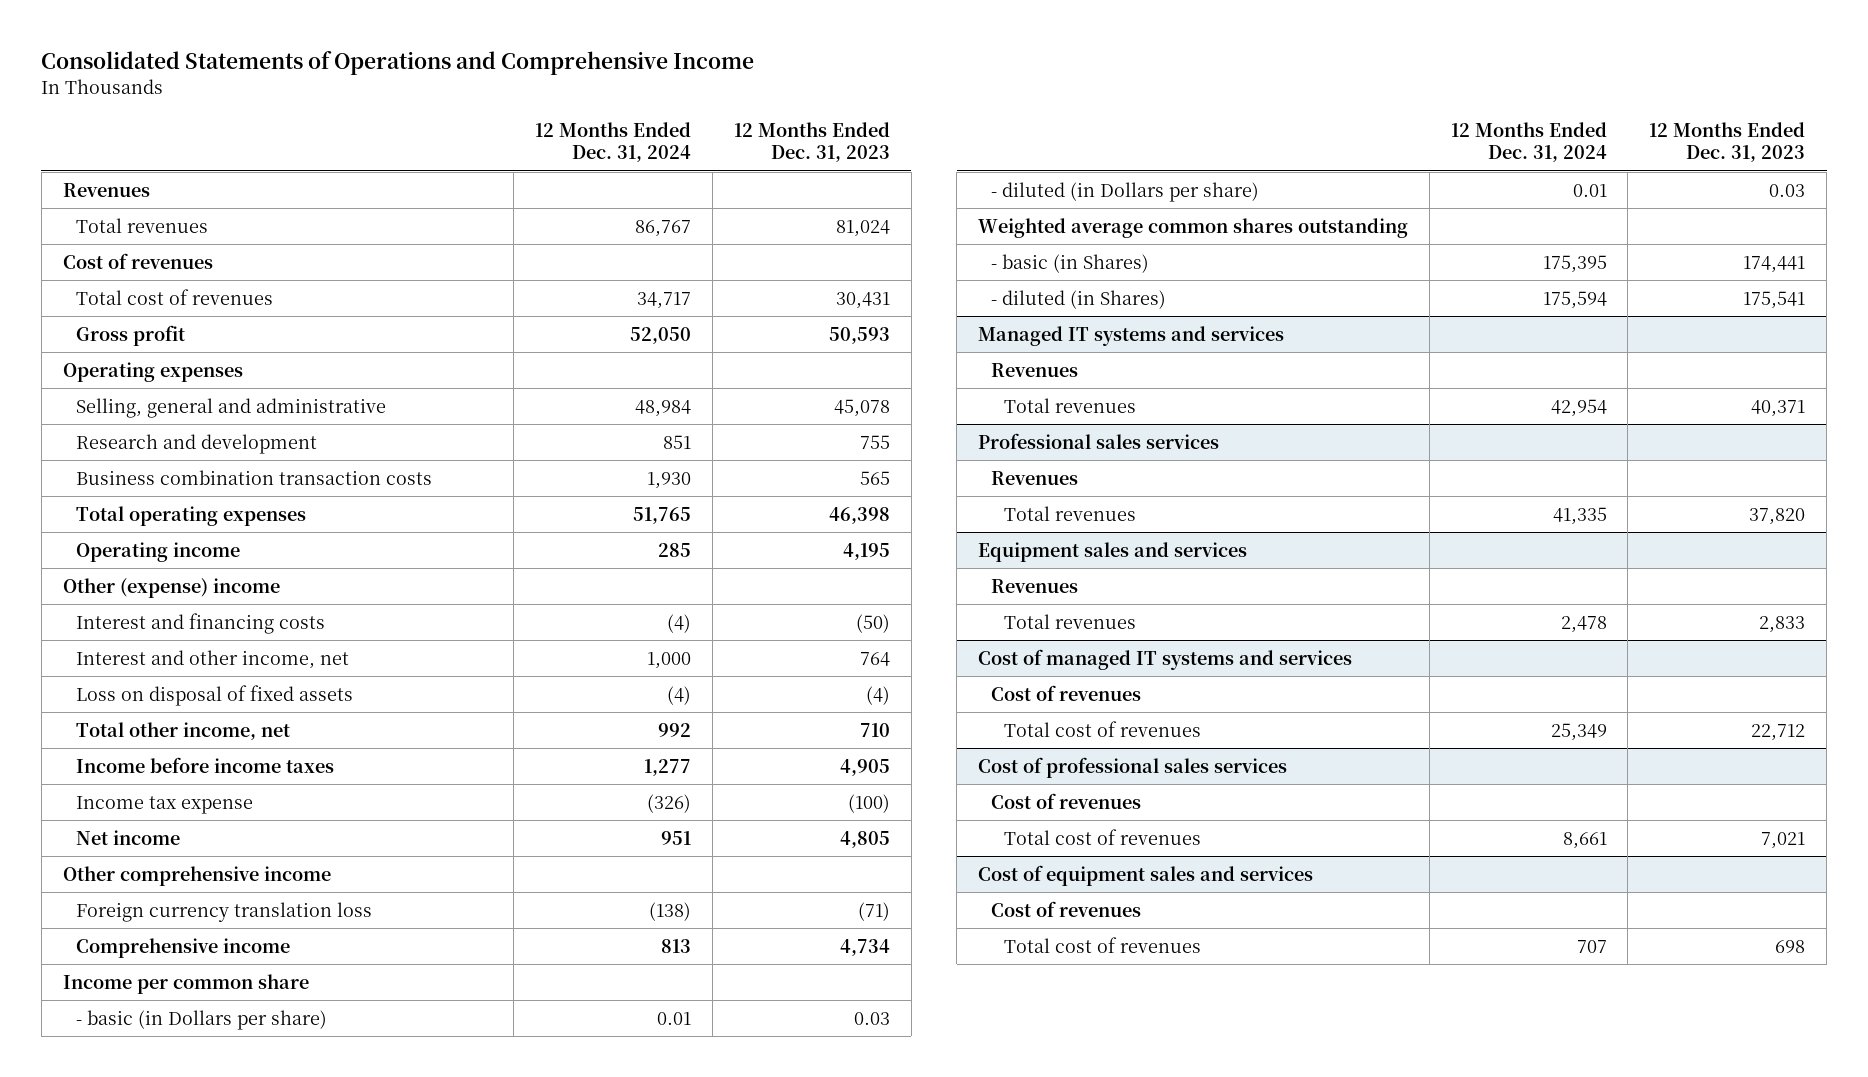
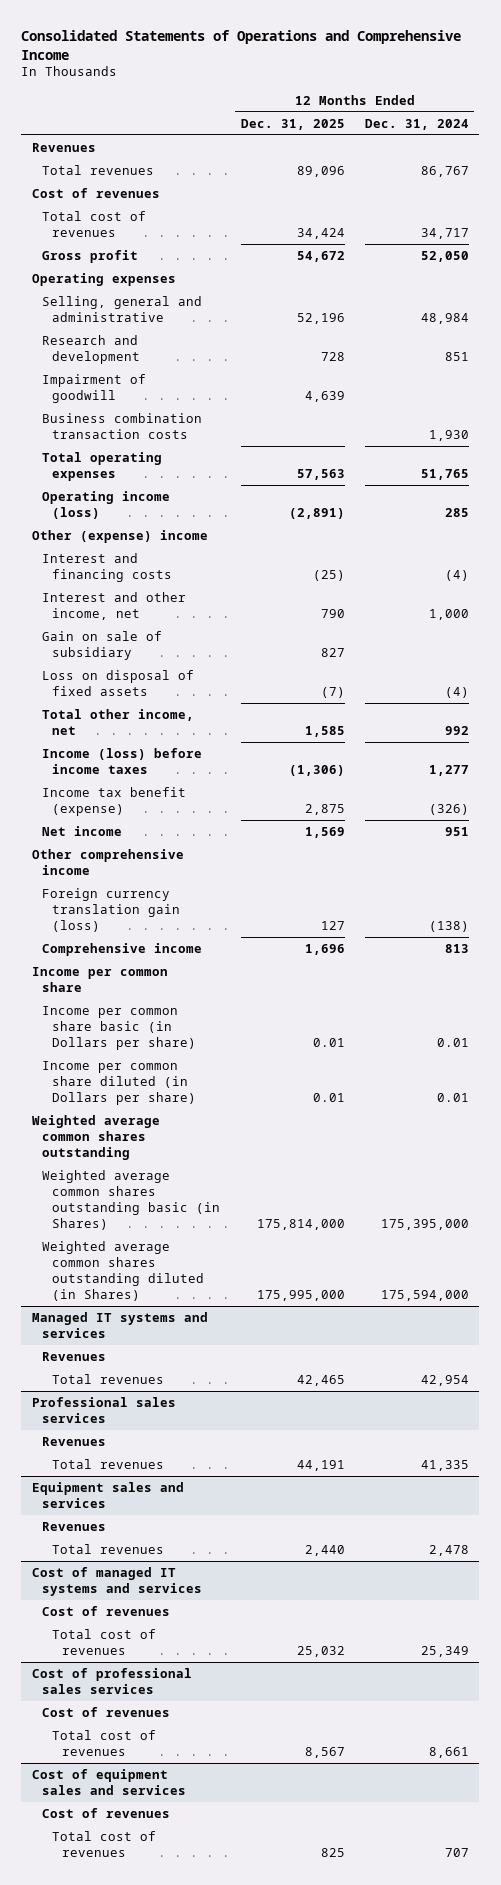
- | 12 Months Ended Dec. 31, 2024 | 12 Months Ended Dec. 31, 2023
+ | 12 Months Ended Dec. 31, 2025 | 12 Months Ended Dec. 31, 2024
+ Impairment of goodwill | 4,639 |
- Operating income | 285 | 4,195
+ Operating income (loss) | (2,891) | 285
+ Gain on sale of subsidiary | 827 |
- Income before income taxes | 1,277 | 4,905
- Income tax expense | (326) | (100)
+ Income (loss) before income taxes | (1,306) | 1,277
+ Income tax benefit (expense) | 2,875 | (326)
- Foreign currency translation loss | (138) | (71)
+ Foreign currency translation gain (loss) | 127 | (138)
- - basic (in Dollars per share) | 0.01 | 0.03
- - diluted (in Dollars per share) | 0.01 | 0.03
+ Income per common share basic (in Dollars per share) | 0.01 | 0.01
+ Income per common share diluted (in Dollars per share) | 0.01 | 0.01
- - basic (in Shares) | 175,395 | 174,441
- - diluted (in Shares) | 175,594 | 175,541
+ Weighted average common shares outstanding basic (in Shares) | 175,814,000 | 175,395,000
+ Weighted average common shares outstanding diluted (in Shares) | 175,995,000 | 175,594,000

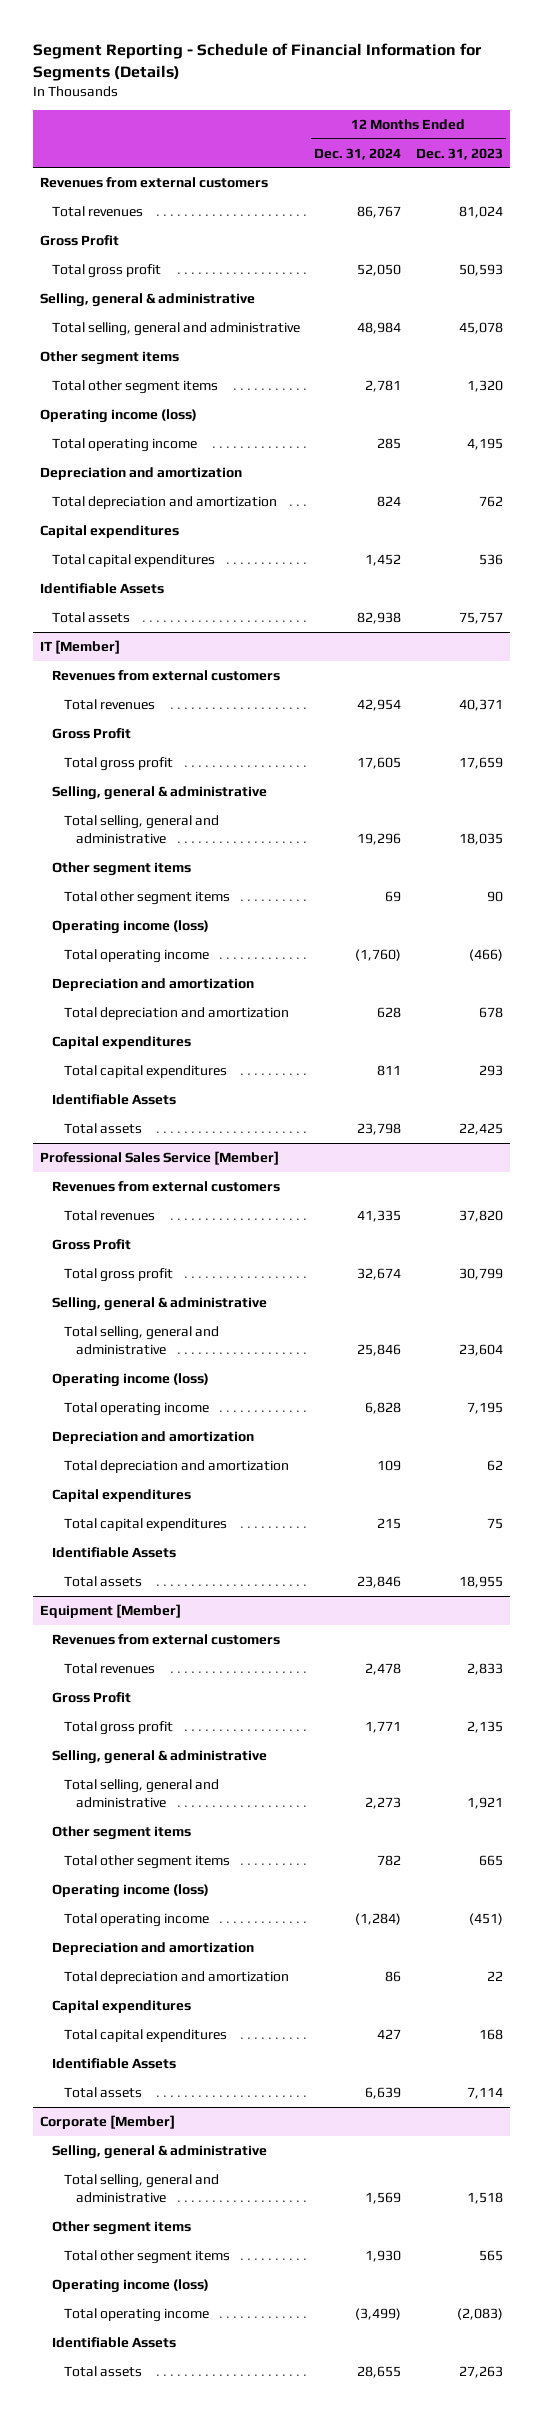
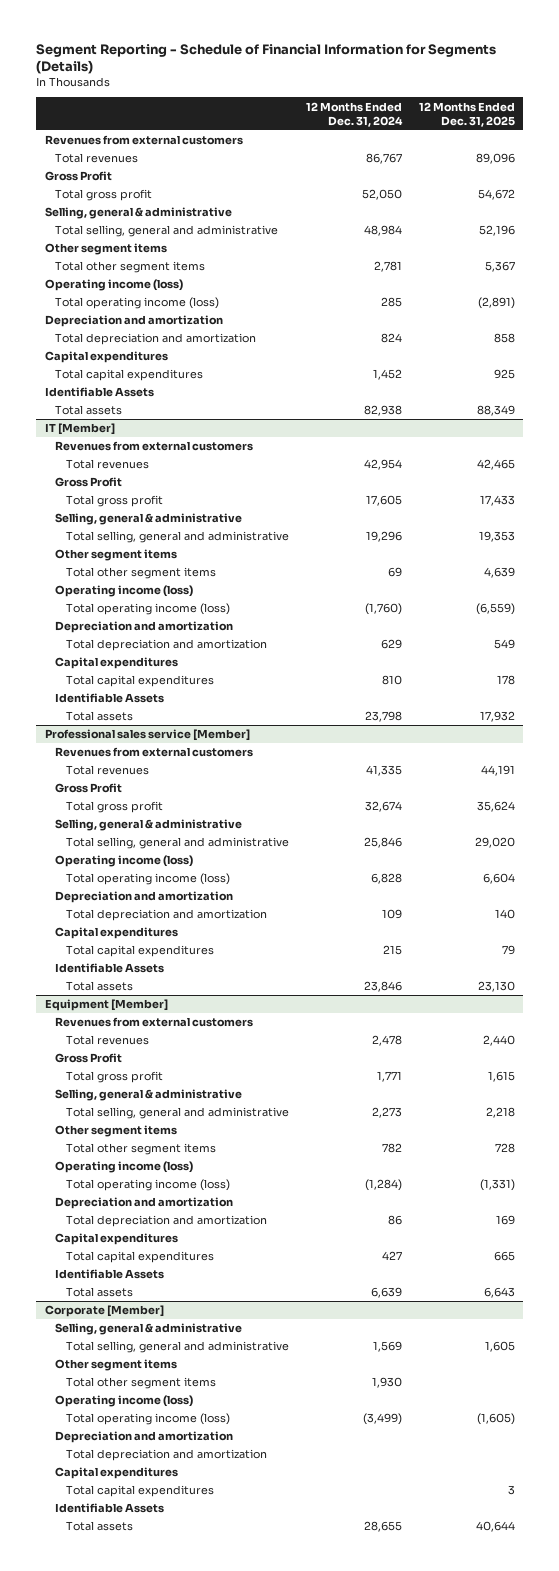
- | 12 Months Ended Dec. 31, 2024 | 12 Months Ended Dec. 31, 2023
+ | 12 Months Ended Dec. 31, 2024 | 12 Months Ended Dec. 31, 2025
- Total operating income | 285 | 4,195
+ Total operating income (loss) | 285 | (2,891)
@ IT [Member]
- Total operating income | (1,760) | (466)
+ Total operating income (loss) | (1,760) | (6,559)
- Total depreciation and amortization | 628 | 678
+ Total depreciation and amortization | 629 | 549
- Total capital expenditures | 811 | 293
+ Total capital expenditures | 810 | 178
- Professional Sales Service [Member]
+ Professional sales service [Member]
- Total operating income | 6,828 | 7,195
+ Total operating income (loss) | 6,828 | 6,604
@ Equipment [Member]
- Total operating income | (1,284) | (451)
+ Total operating income (loss) | (1,284) | (1,331)
@ Corporate [Member]
- Total operating income | (3,499) | (2,083)
+ Total operating income (loss) | (3,499) | (1,605)
+ Depreciation and amortization
+ Total depreciation and amortization
+ Capital expenditures
+ Total capital expenditures | | 3

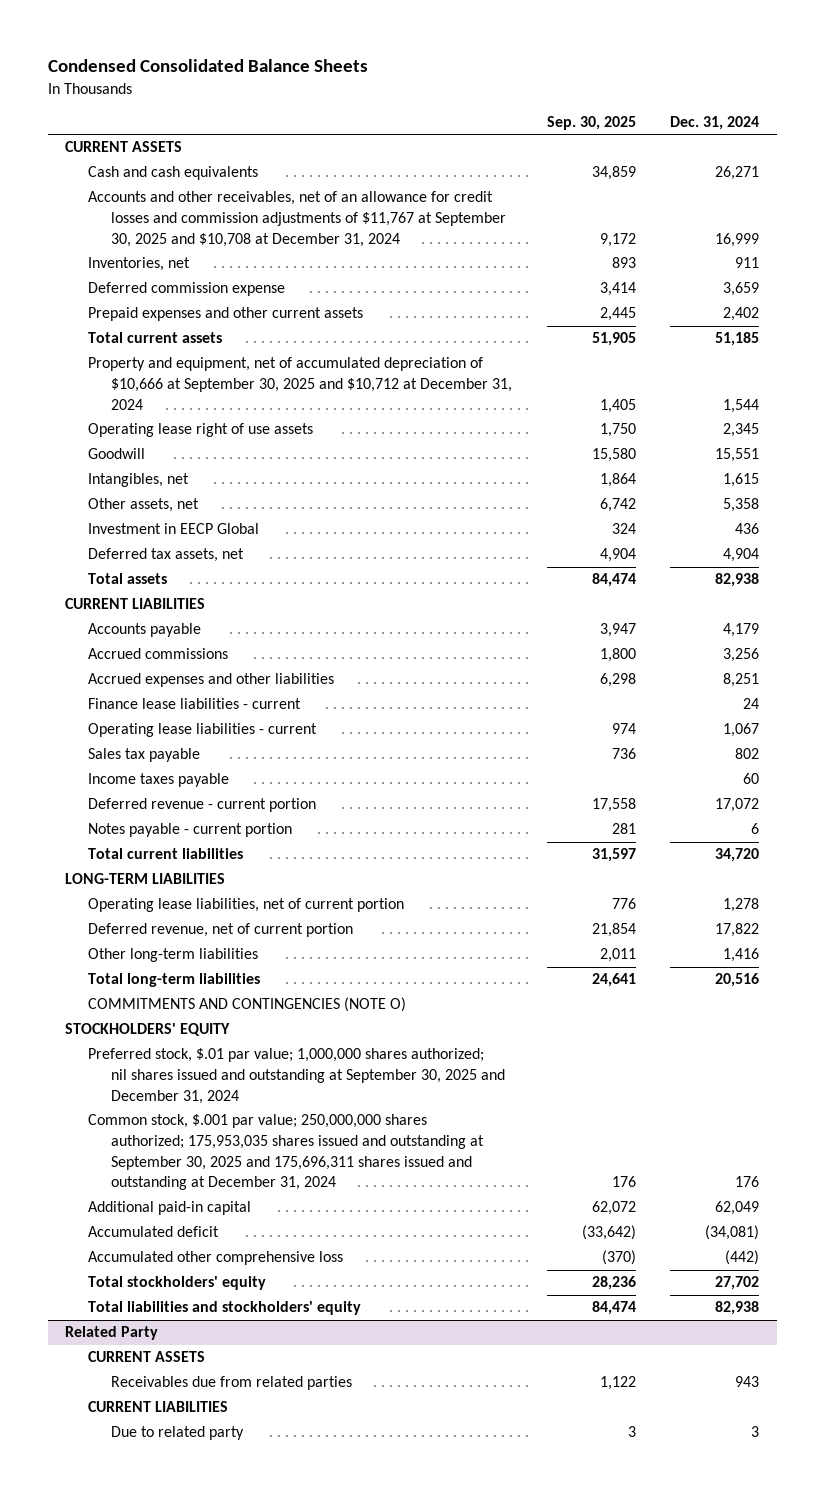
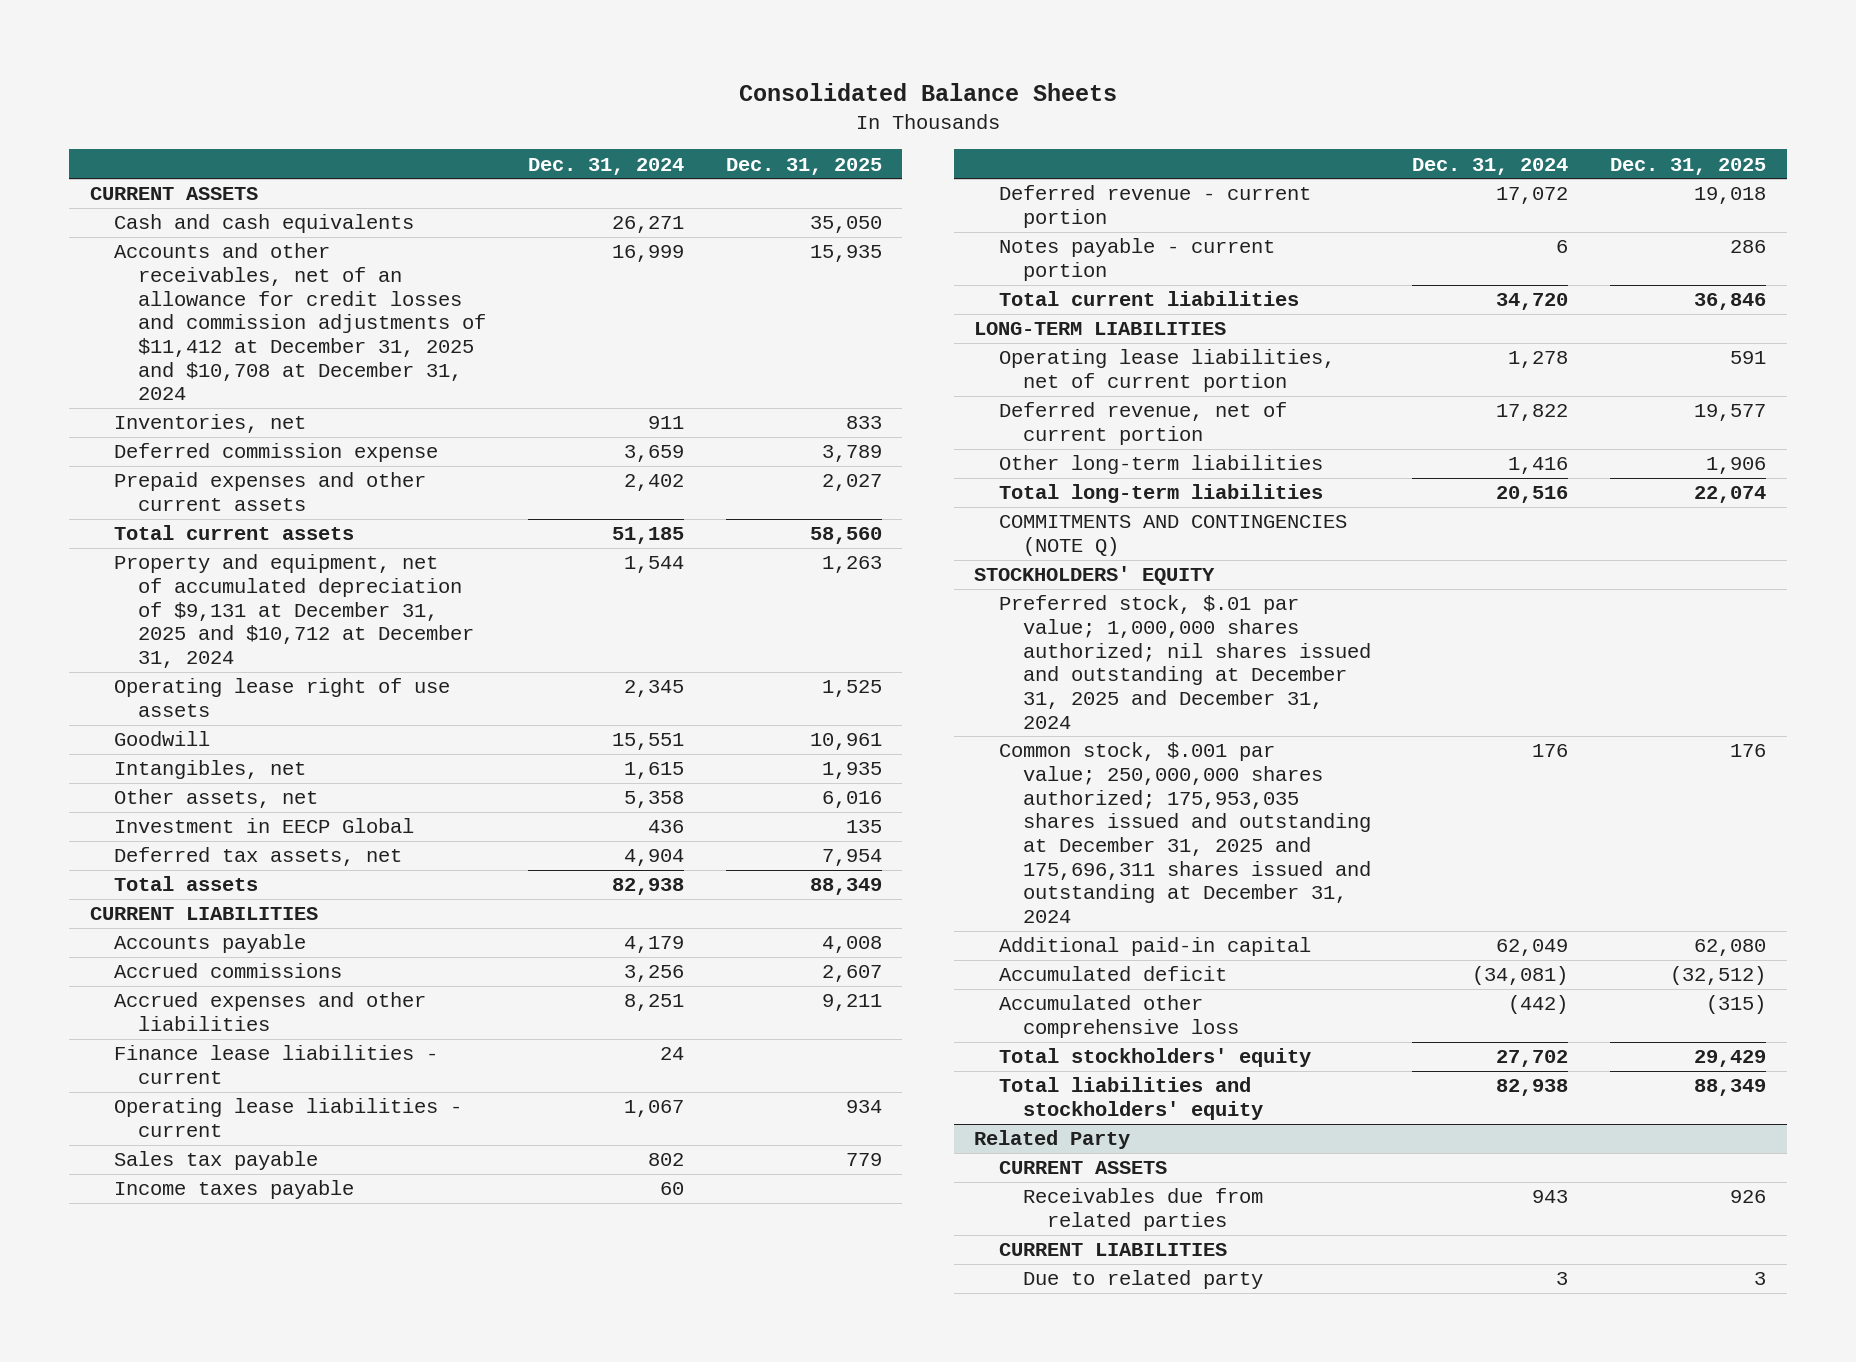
- Condensed Consolidated Balance Sheets
+ Consolidated Balance Sheets
- | Sep. 30, 2025 | Dec. 31, 2024
+ | Dec. 31, 2024 | Dec. 31, 2025
- Accounts and other receivables, net of an allowance for credit losses and commission adjustments of $11,767 at September 30, 2025 and $10,708 at December 31, 2024 | 9,172 | 16,999
+ Accounts and other receivables, net of an allowance for credit losses and commission adjustments of $11,412 at December 31, 2025 and $10,708 at December 31, 2024 | 16,999 | 15,935
- Property and equipment, net of accumulated depreciation of $10,666 at September 30, 2025 and $10,712 at December 31, 2024 | 1,405 | 1,544
+ Property and equipment, net of accumulated depreciation of $9,131 at December 31, 2025 and $10,712 at December 31, 2024 | 1,544 | 1,263
- COMMITMENTS AND CONTINGENCIES (NOTE O)
+ COMMITMENTS AND CONTINGENCIES (NOTE Q)
- Preferred stock, $.01 par value; 1,000,000 shares authorized; nil shares issued and outstanding at September 30, 2025 and December 31, 2024
- Common stock, $.001 par value; 250,000,000 shares authorized; 175,953,035 shares issued and outstanding at September 30, 2025 and 175,696,311 shares issued and outstanding at December 31, 2024 | 176 | 176
+ Preferred stock, $.01 par value; 1,000,000 shares authorized; nil shares issued and outstanding at December 31, 2025 and December 31, 2024
+ Common stock, $.001 par value; 250,000,000 shares authorized; 175,953,035 shares issued and outstanding at December 31, 2025 and 175,696,311 shares issued and outstanding at December 31, 2024 | 176 | 176

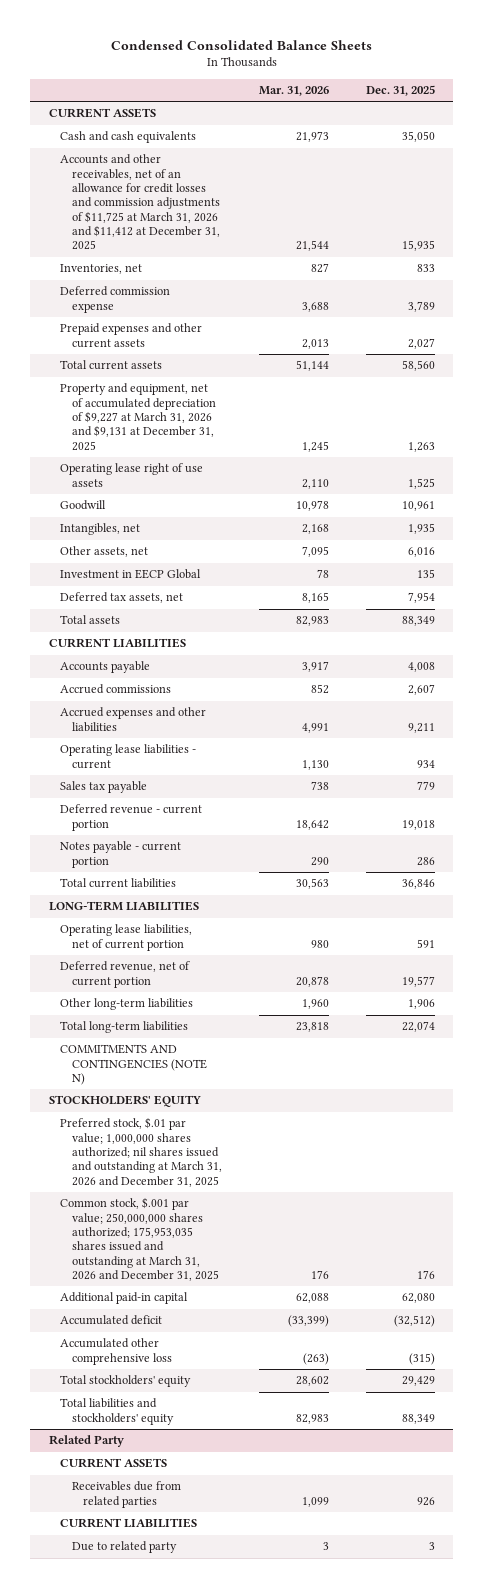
- Consolidated Balance Sheets
+ Condensed Consolidated Balance Sheets
- | Dec. 31, 2024 | Dec. 31, 2025
+ | Mar. 31, 2026 | Dec. 31, 2025
- Accounts and other receivables, net of an allowance for credit losses and commission adjustments of $11,412 at December 31, 2025 and $10,708 at December 31, 2024 | 16,999 | 15,935
+ Accounts and other receivables, net of an allowance for credit losses and commission adjustments of $11,725 at March 31, 2026 and $11,412 at December 31, 2025 | 21,544 | 15,935
- Property and equipment, net of accumulated depreciation of $9,131 at December 31, 2025 and $10,712 at December 31, 2024 | 1,544 | 1,263
+ Property and equipment, net of accumulated depreciation of $9,227 at March 31, 2026 and $9,131 at December 31, 2025 | 1,245 | 1,263
- Finance lease liabilities - current | 24 |
- Income taxes payable | 60 |
- COMMITMENTS AND CONTINGENCIES (NOTE Q)
+ COMMITMENTS AND CONTINGENCIES (NOTE N)
- Preferred stock, $.01 par value; 1,000,000 shares authorized; nil shares issued and outstanding at December 31, 2025 and December 31, 2024
- Common stock, $.001 par value; 250,000,000 shares authorized; 175,953,035 shares issued and outstanding at December 31, 2025 and 175,696,311 shares issued and outstanding at December 31, 2024 | 176 | 176
+ Preferred stock, $.01 par value; 1,000,000 shares authorized; nil shares issued and outstanding at March 31, 2026 and December 31, 2025
+ Common stock, $.001 par value; 250,000,000 shares authorized; 175,953,035 shares issued and outstanding at March 31, 2026 and December 31, 2025 | 176 | 176

